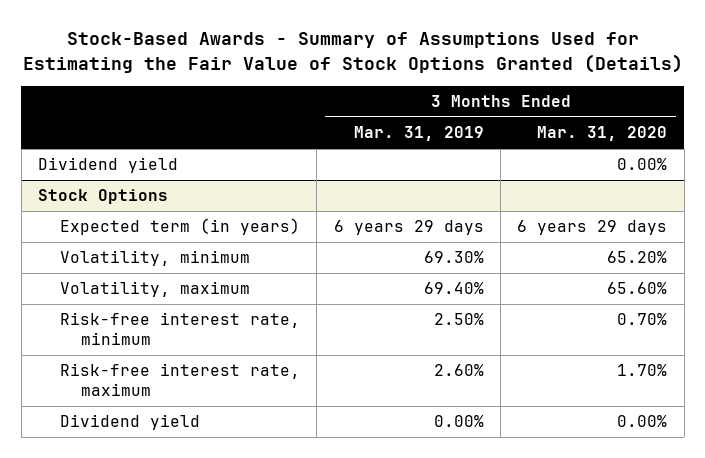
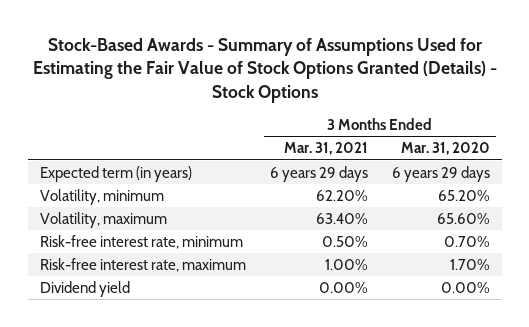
- Stock-Based Awards - Summary of Assumptions Used for Estimating the Fair Value of Stock Options Granted (Details)
+ Stock-Based Awards - Summary of Assumptions Used for Estimating the Fair Value of Stock Options Granted (Details) - Stock Options
- | 3 Months Ended Mar. 31, 2019 | 3 Months Ended Mar. 31, 2020
+ | 3 Months Ended Mar. 31, 2021 | 3 Months Ended Mar. 31, 2020
- Dividend yield | | 0.00%
- Stock Options

